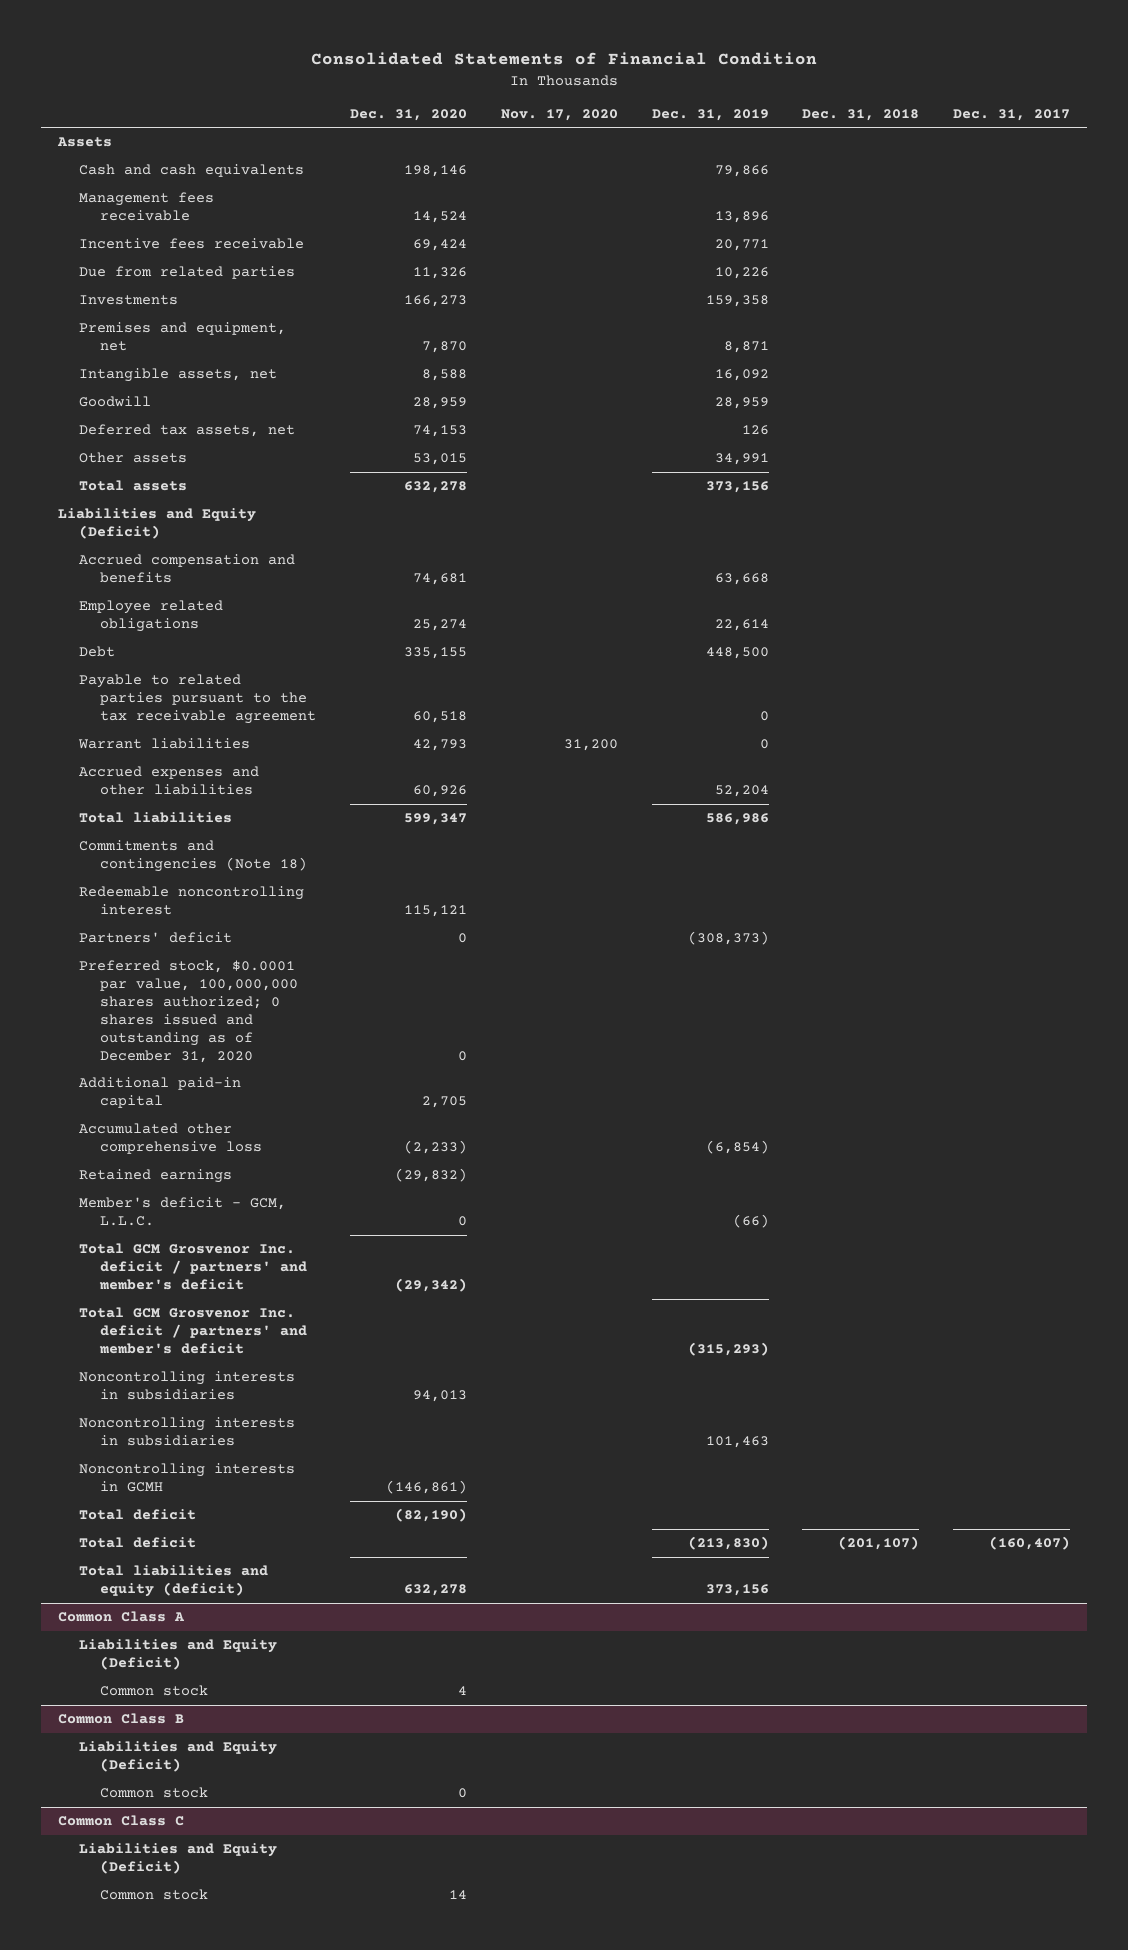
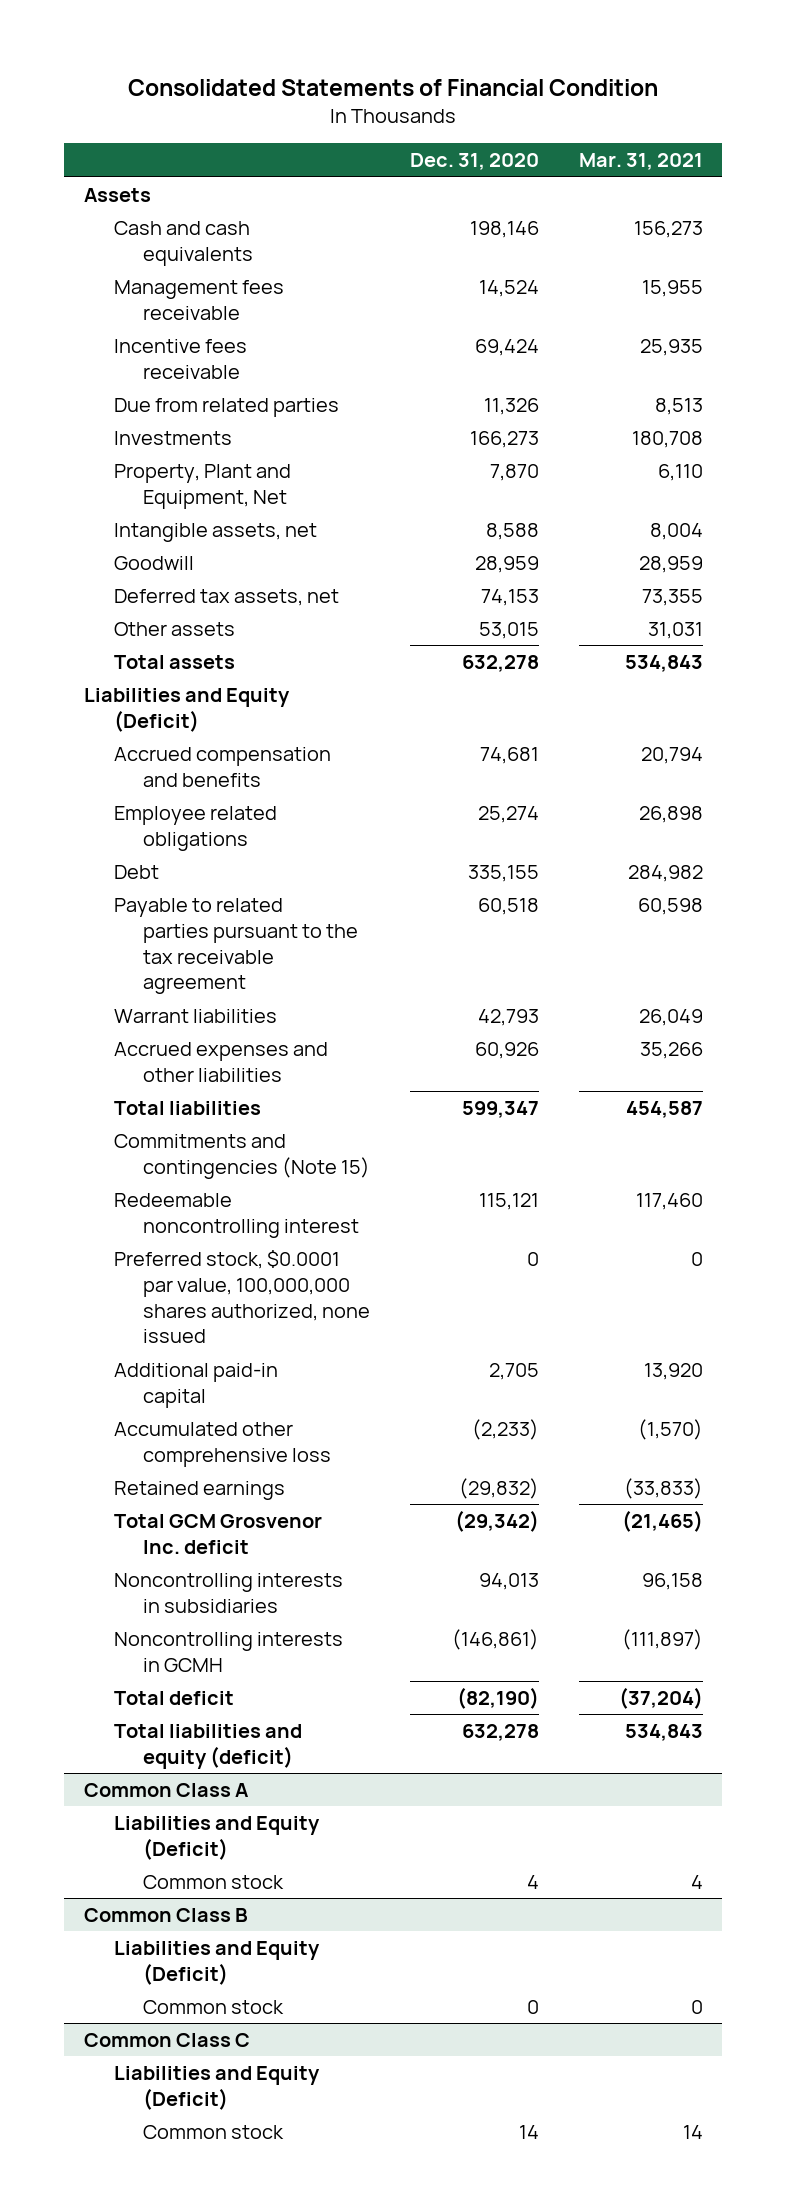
- | Dec. 31, 2020 | Nov. 17, 2020 | Dec. 31, 2019 | Dec. 31, 2018 | Dec. 31, 2017
+ | Dec. 31, 2020 | Mar. 31, 2021
- Premises and equipment, net | 7,870 | | 8,871 | |
+ Property, Plant and Equipment, Net | 7,870 | 6,110
- Commitments and contingencies (Note 18)
+ Commitments and contingencies (Note 15)
- Partners' deficit | 0 | | (308,373) | |
- Preferred stock, $0.0001 par value, 100,000,000 shares authorized; 0 shares issued and outstanding as of December 31, 2020 | 0 | | | |
+ Preferred stock, $0.0001 par value, 100,000,000 shares authorized, none issued | 0 | 0
- Member's deficit - GCM, L.L.C. | 0 | | (66) | |
- Total GCM Grosvenor Inc. deficit / partners' and member's deficit | (29,342) | | | |
- Total GCM Grosvenor Inc. deficit / partners' and member's deficit | | | (315,293) | |
+ Total GCM Grosvenor Inc. deficit | (29,342) | (21,465)
- Noncontrolling interests in subsidiaries | | | 101,463 | |
- Total deficit | | | (213,830) | (201,107) | (160,407)

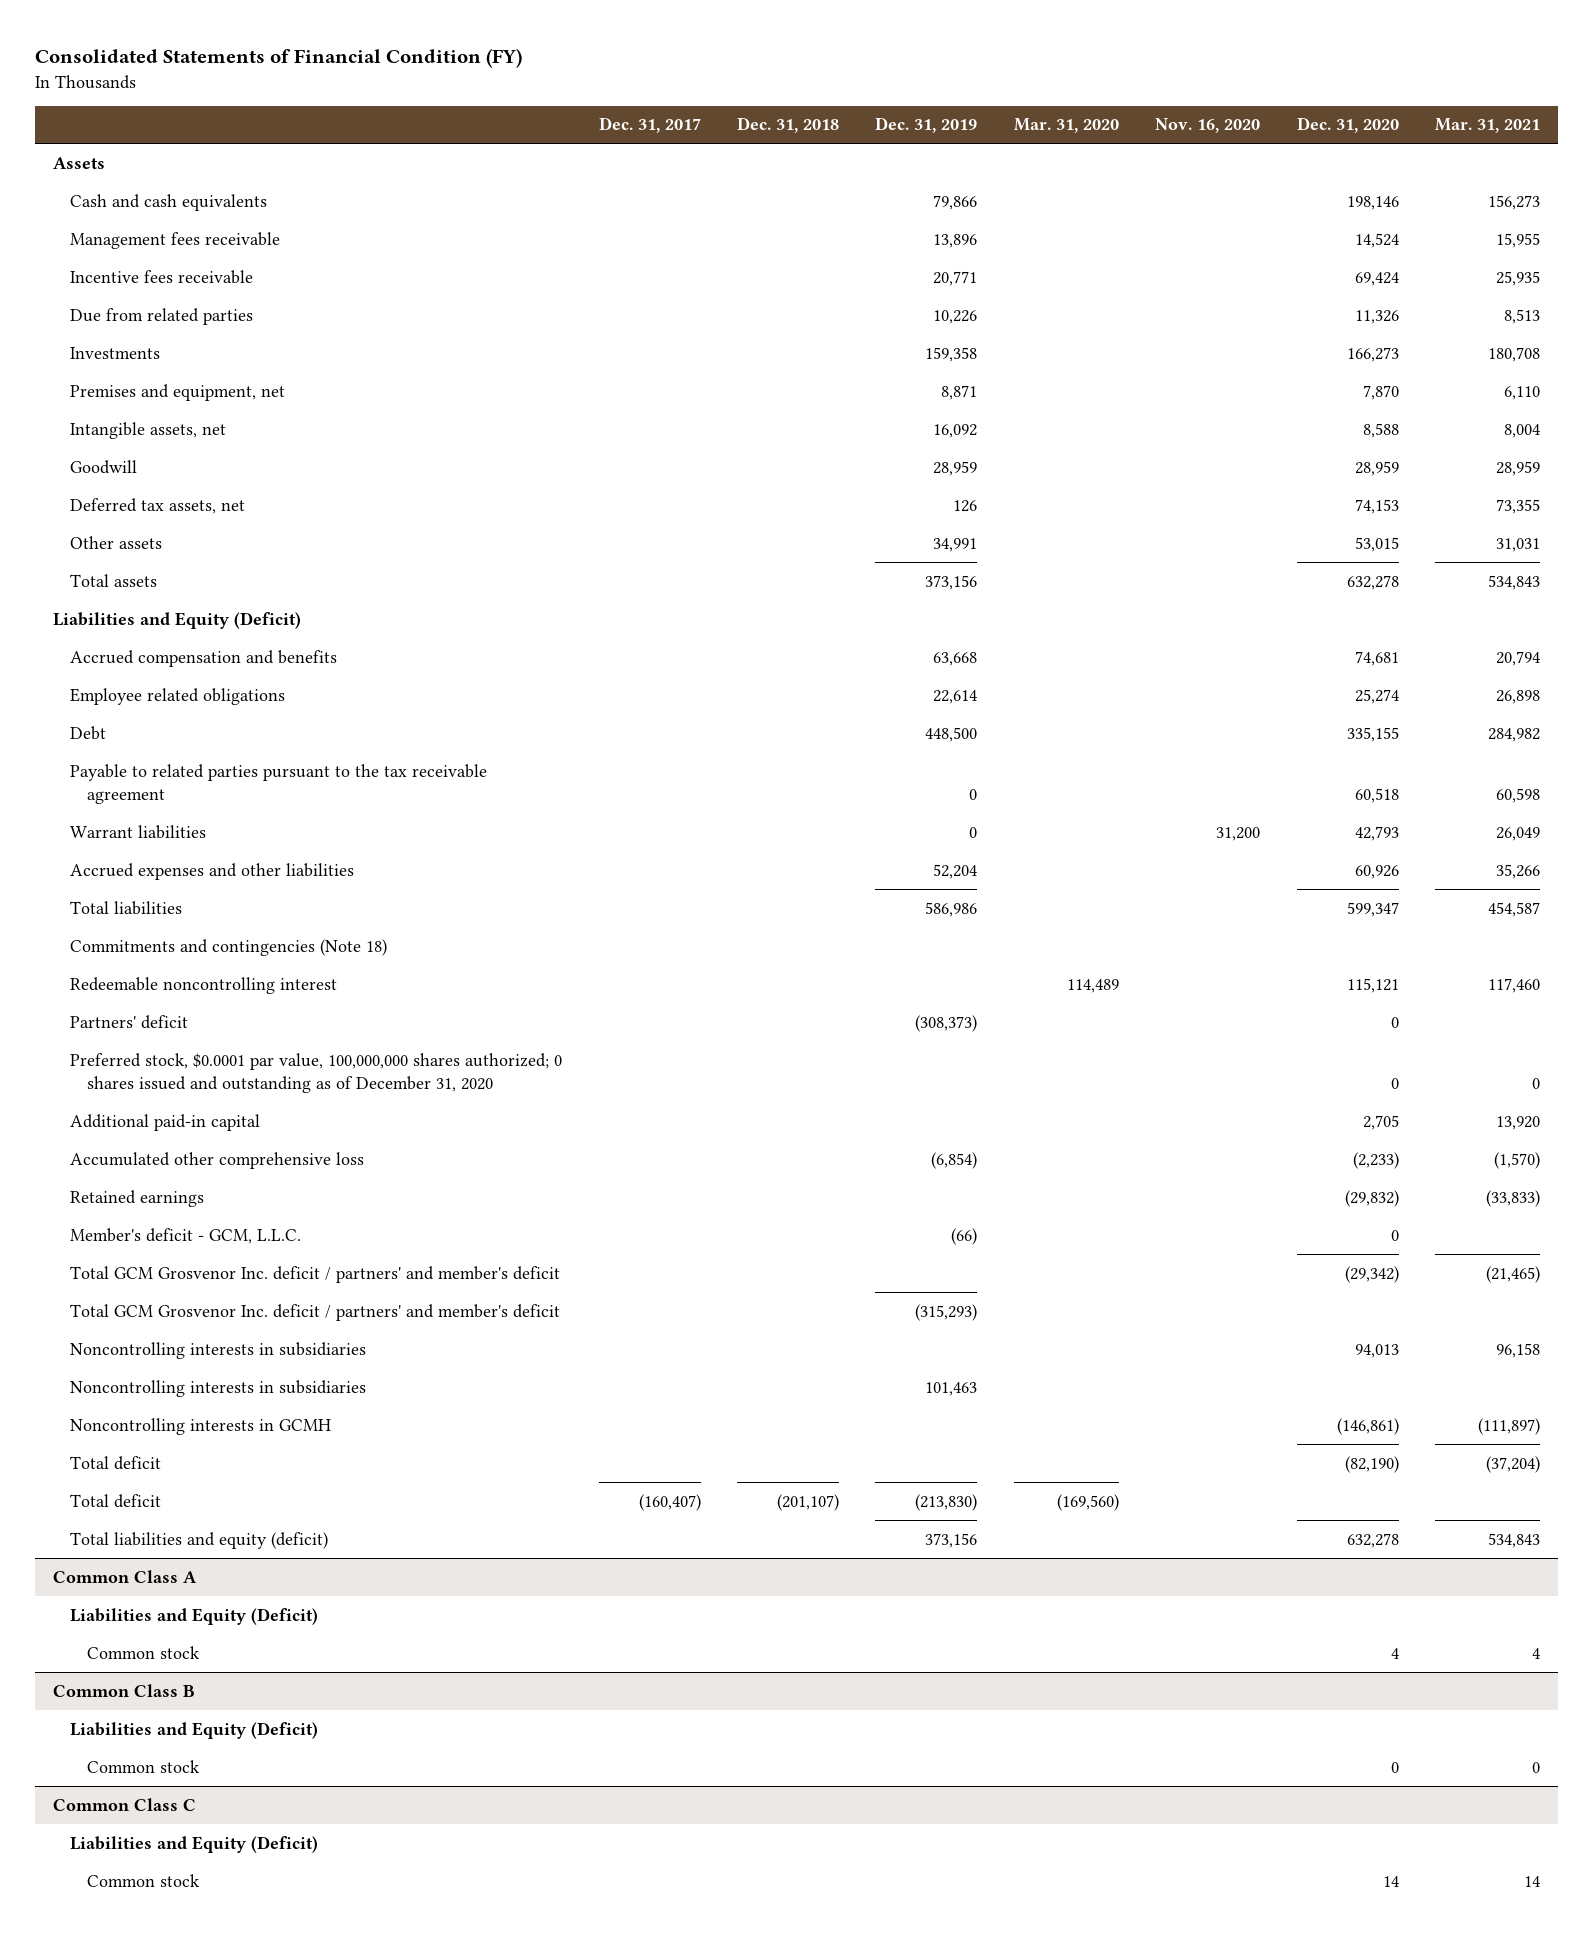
- Consolidated Statements of Financial Condition
+ Consolidated Statements of Financial Condition (FY)
- | Dec. 31, 2020 | Mar. 31, 2021
+ | Dec. 31, 2017 | Dec. 31, 2018 | Dec. 31, 2019 | Mar. 31, 2020 | Nov. 16, 2020 | Dec. 31, 2020 | Mar. 31, 2021
- Property, Plant and Equipment, Net | 7,870 | 6,110
+ Premises and equipment, net | | | 8,871 | | | 7,870 | 6,110
- Commitments and contingencies (Note 15)
+ Commitments and contingencies (Note 18)
- Preferred stock, $0.0001 par value, 100,000,000 shares authorized, none issued | 0 | 0
+ Partners' deficit | | | (308,373) | | | 0 |
+ Preferred stock, $0.0001 par value, 100,000,000 shares authorized; 0 shares issued and outstanding as of December 31, 2020 | | | | | | 0 | 0
- Total GCM Grosvenor Inc. deficit | (29,342) | (21,465)
+ Member's deficit - GCM, L.L.C. | | | (66) | | | 0 |
+ Total GCM Grosvenor Inc. deficit / partners' and member's deficit | | | | | | (29,342) | (21,465)
+ Total GCM Grosvenor Inc. deficit / partners' and member's deficit | | | (315,293) | | | |
+ Noncontrolling interests in subsidiaries | | | 101,463 | | | |
+ Total deficit | (160,407) | (201,107) | (213,830) | (169,560) | | |

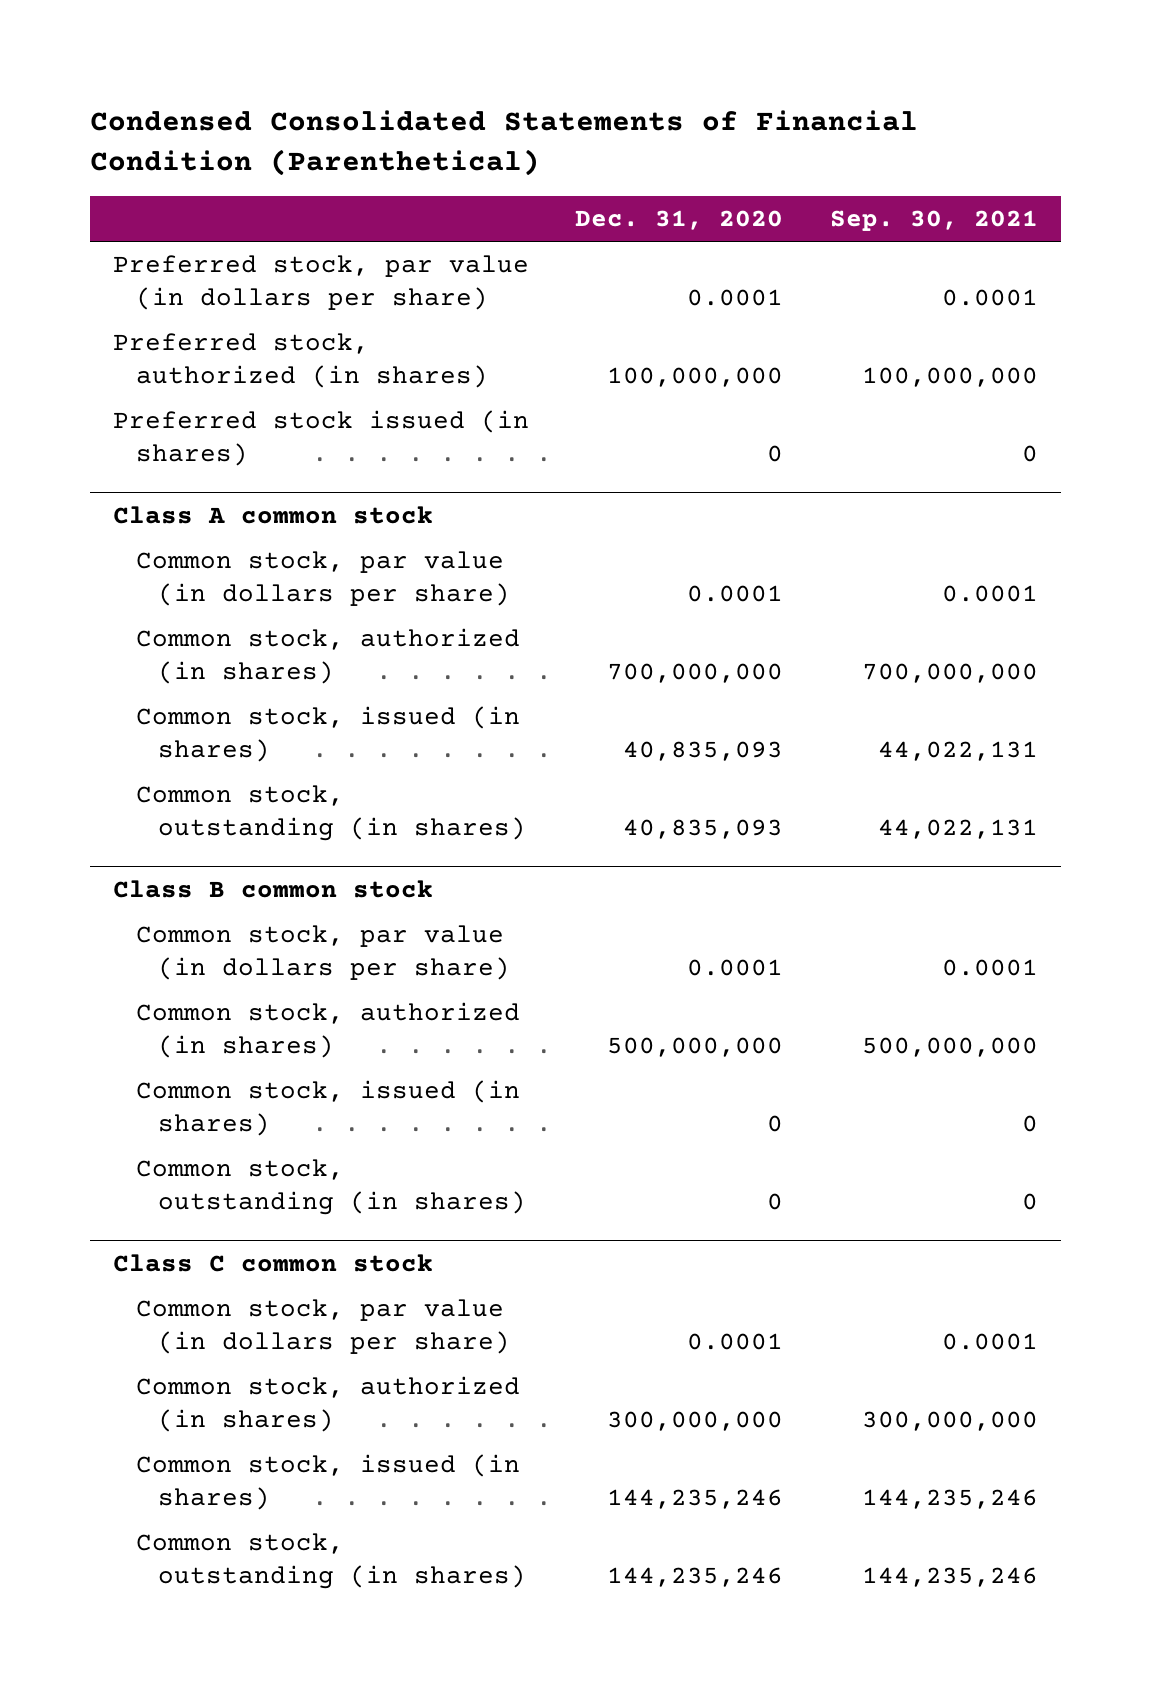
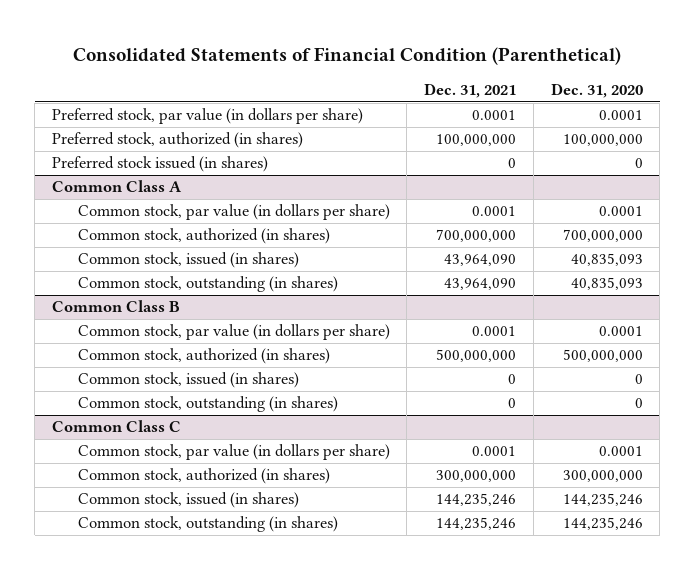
- Condensed Consolidated Statements of Financial Condition (Parenthetical)
+ Consolidated Statements of Financial Condition (Parenthetical)
- | Dec. 31, 2020 | Sep. 30, 2021
+ | Dec. 31, 2021 | Dec. 31, 2020
- Class A common stock
+ Common Class A
- Class B common stock
+ Common Class B
- Class C common stock
+ Common Class C

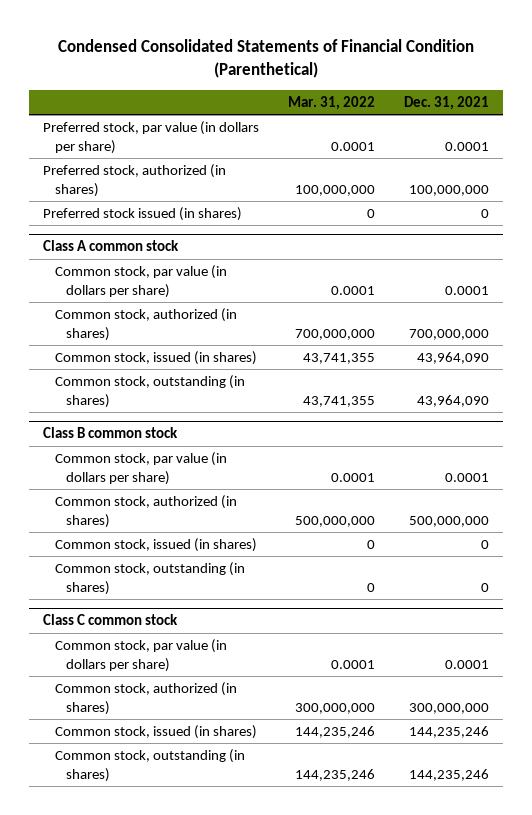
- Consolidated Statements of Financial Condition (Parenthetical)
+ Condensed Consolidated Statements of Financial Condition (Parenthetical)
- | Dec. 31, 2021 | Dec. 31, 2020
+ | Mar. 31, 2022 | Dec. 31, 2021
- Common Class A
+ Class A common stock
- Common Class B
+ Class B common stock
- Common Class C
+ Class C common stock

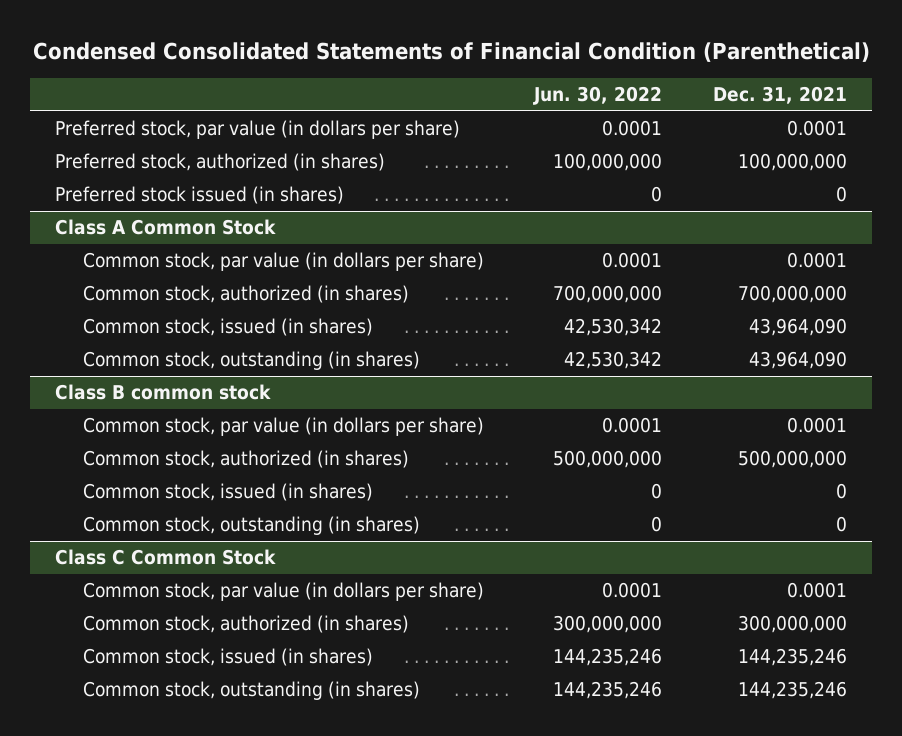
- | Mar. 31, 2022 | Dec. 31, 2021
+ | Jun. 30, 2022 | Dec. 31, 2021
- Class A common stock
+ Class A Common Stock
- Class C common stock
+ Class C Common Stock

